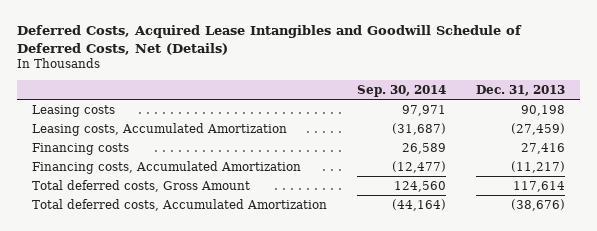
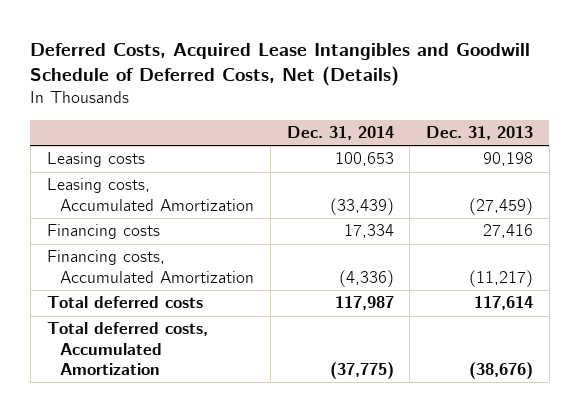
- | Sep. 30, 2014 | Dec. 31, 2013
+ | Dec. 31, 2014 | Dec. 31, 2013
- Total deferred costs, Gross Amount | 124,560 | 117,614
+ Total deferred costs | 117,987 | 117,614

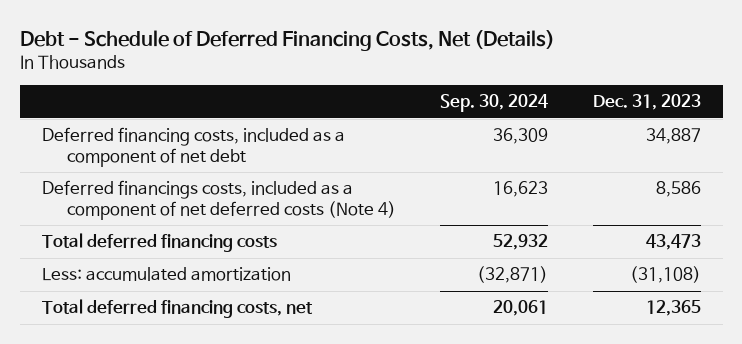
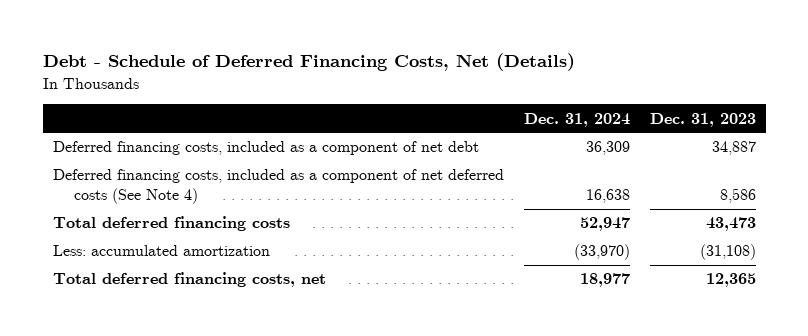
- | Sep. 30, 2024 | Dec. 31, 2023
+ | Dec. 31, 2024 | Dec. 31, 2023
- Deferred financings costs, included as a component of net deferred costs (Note 4) | 16,623 | 8,586
+ Deferred financing costs, included as a component of net deferred costs (See Note 4) | 16,638 | 8,586

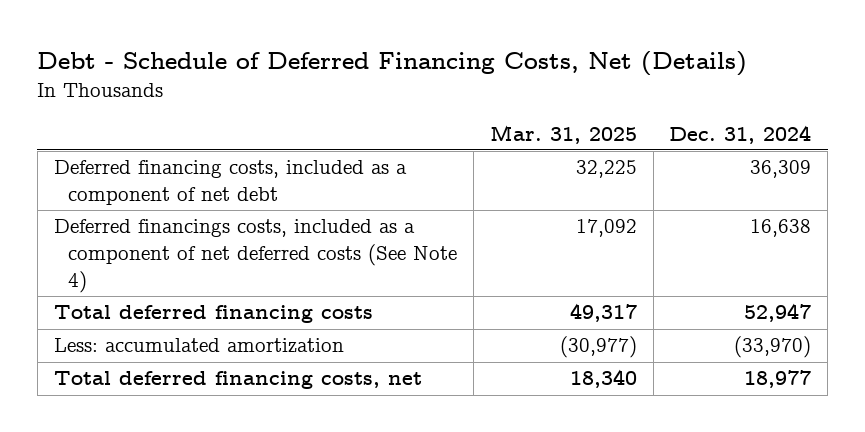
- | Dec. 31, 2024 | Dec. 31, 2023
+ | Mar. 31, 2025 | Dec. 31, 2024
- Deferred financing costs, included as a component of net deferred costs (See Note 4) | 16,638 | 8,586
+ Deferred financings costs, included as a component of net deferred costs (See Note 4) | 17,092 | 16,638

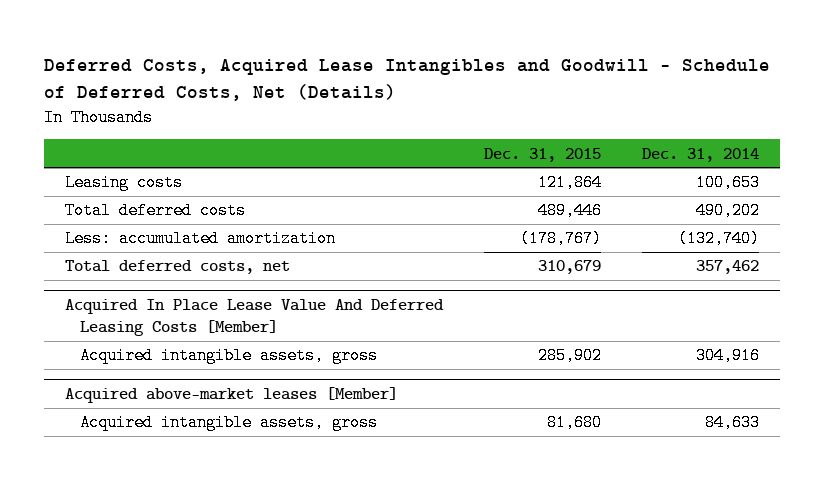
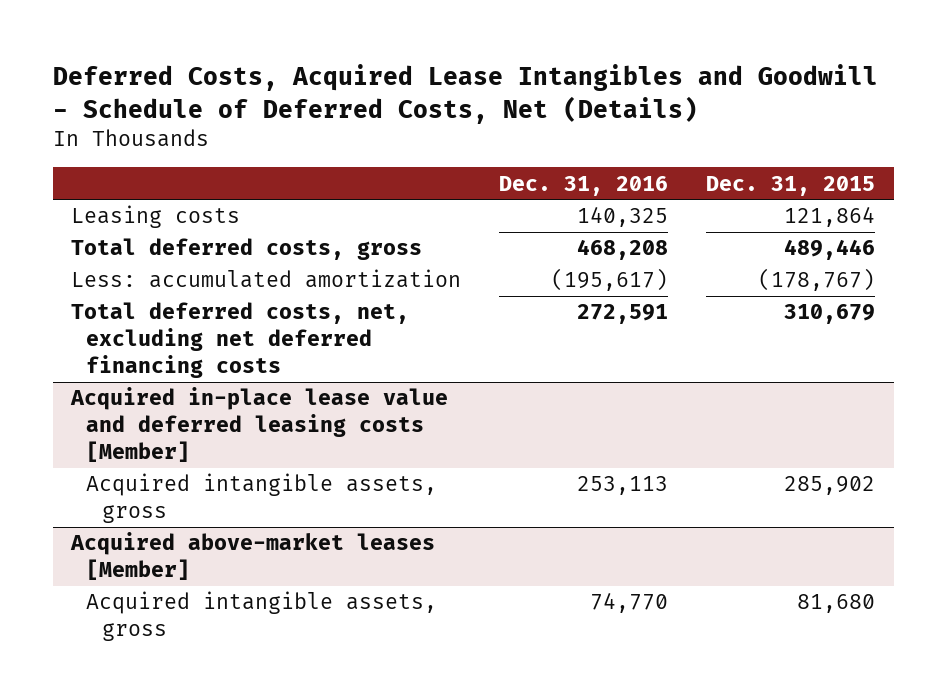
- | Dec. 31, 2015 | Dec. 31, 2014
+ | Dec. 31, 2016 | Dec. 31, 2015
- Total deferred costs | 489,446 | 490,202
+ Total deferred costs, gross | 468,208 | 489,446
- Total deferred costs, net | 310,679 | 357,462
- Acquired In Place Lease Value And Deferred Leasing Costs [Member]
+ Total deferred costs, net, excluding net deferred financing costs | 272,591 | 310,679
+ Acquired in-place lease value and deferred leasing costs [Member]

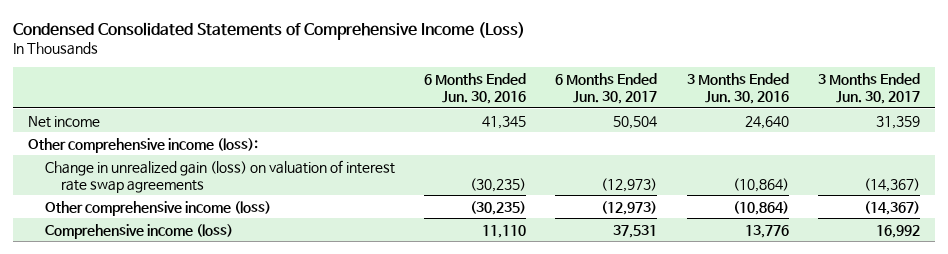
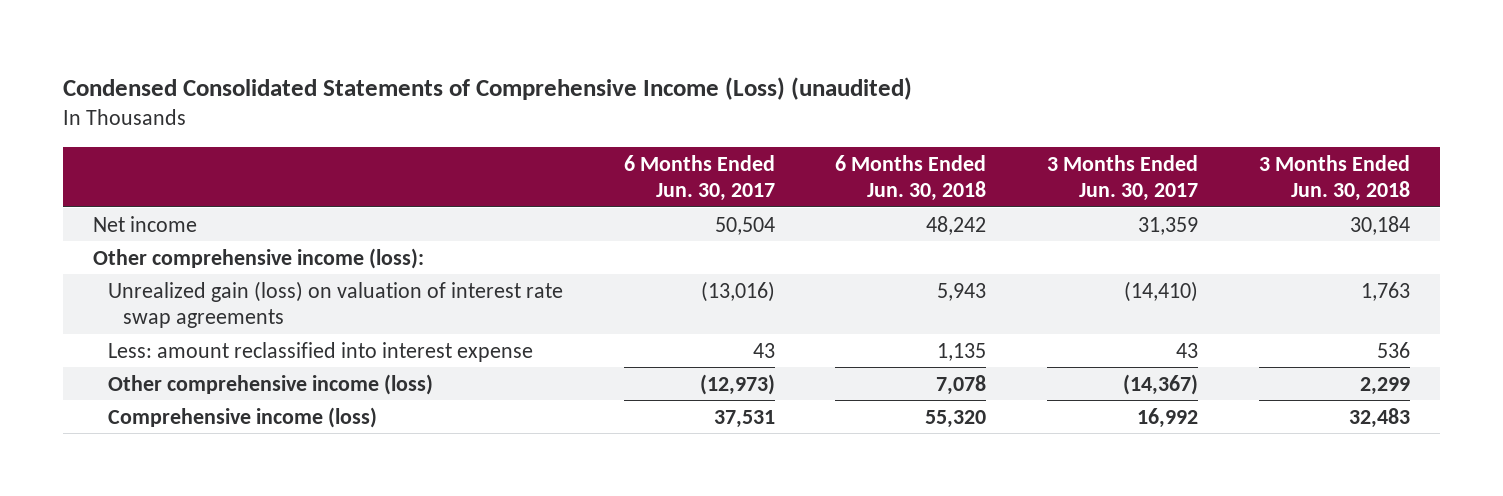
- Condensed Consolidated Statements of Comprehensive Income (Loss)
+ Condensed Consolidated Statements of Comprehensive Income (Loss) (unaudited)
- | 6 Months Ended Jun. 30, 2016 | 6 Months Ended Jun. 30, 2017 | 3 Months Ended Jun. 30, 2016 | 3 Months Ended Jun. 30, 2017
+ | 6 Months Ended Jun. 30, 2017 | 6 Months Ended Jun. 30, 2018 | 3 Months Ended Jun. 30, 2017 | 3 Months Ended Jun. 30, 2018
- Change in unrealized gain (loss) on valuation of interest rate swap agreements | (30,235) | (12,973) | (10,864) | (14,367)
+ Unrealized gain (loss) on valuation of interest rate swap agreements | (13,016) | 5,943 | (14,410) | 1,763
+ Less: amount reclassified into interest expense | 43 | 1,135 | 43 | 536

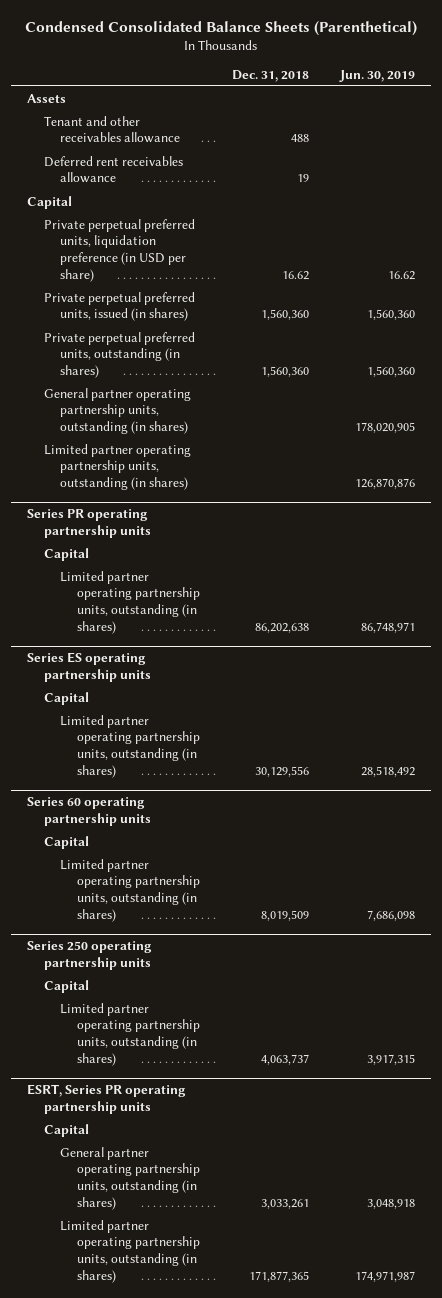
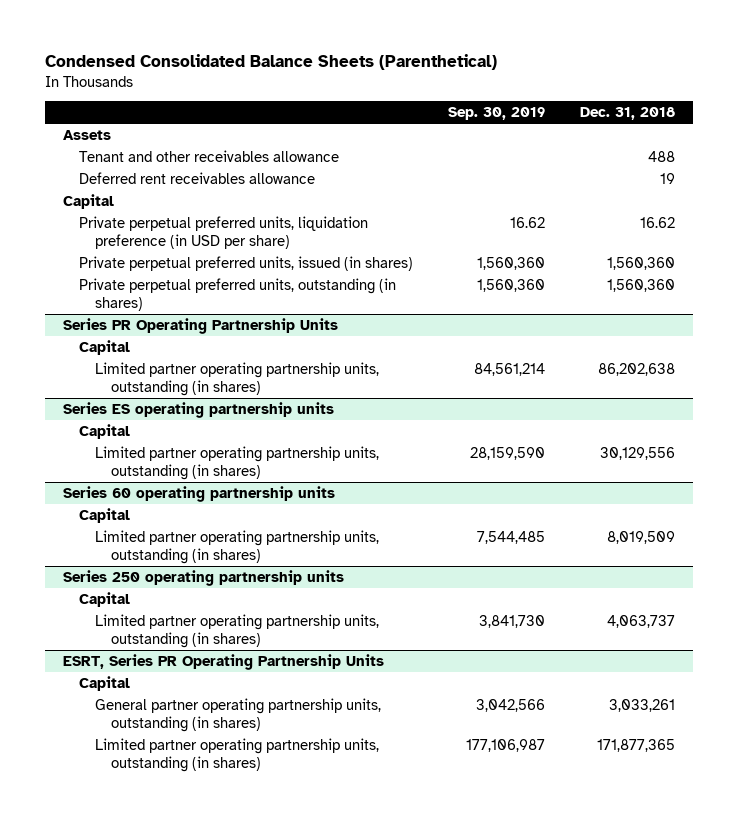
- | Dec. 31, 2018 | Jun. 30, 2019
+ | Sep. 30, 2019 | Dec. 31, 2018
- General partner operating partnership units, outstanding (in shares) | | 178,020,905
- Limited partner operating partnership units, outstanding (in shares) | | 126,870,876
- Series PR operating partnership units
+ Series PR Operating Partnership Units
- ESRT, Series PR operating partnership units
+ ESRT, Series PR Operating Partnership Units

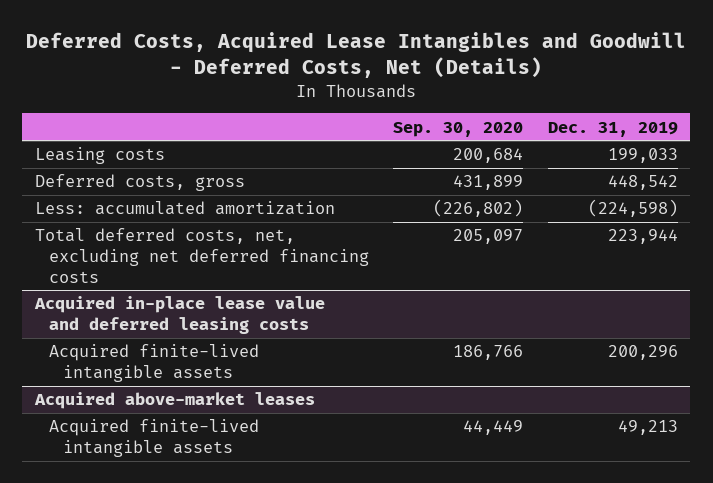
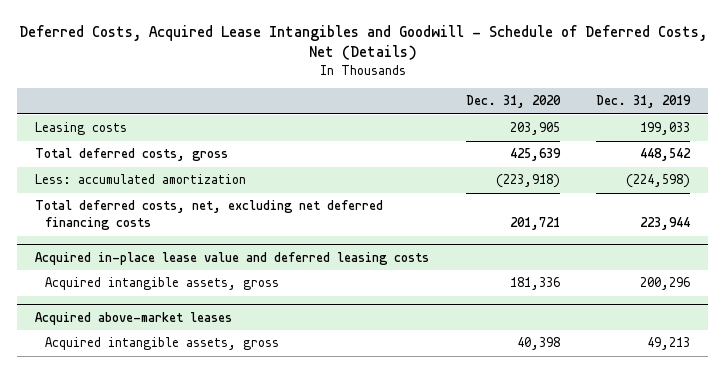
- Deferred Costs, Acquired Lease Intangibles and Goodwill - Deferred Costs, Net (Details)
+ Deferred Costs, Acquired Lease Intangibles and Goodwill - Schedule of Deferred Costs, Net (Details)
- | Sep. 30, 2020 | Dec. 31, 2019
+ | Dec. 31, 2020 | Dec. 31, 2019
- Deferred costs, gross | 431,899 | 448,542
+ Total deferred costs, gross | 425,639 | 448,542
@ Acquired in-place lease value and deferred leasing costs
- Acquired finite-lived intangible assets | 186,766 | 200,296
+ Acquired intangible assets, gross | 181,336 | 200,296
@ Acquired above-market leases
- Acquired finite-lived intangible assets | 44,449 | 49,213
+ Acquired intangible assets, gross | 40,398 | 49,213

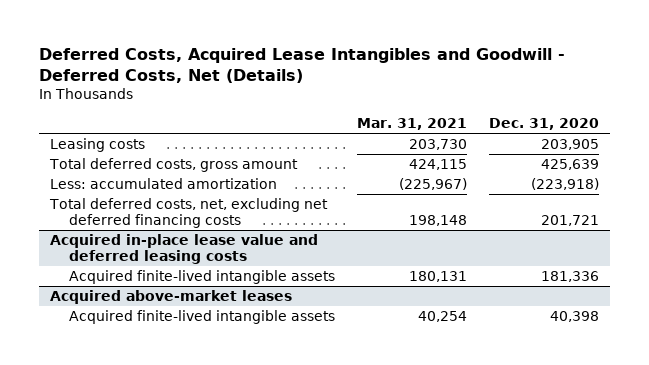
- Deferred Costs, Acquired Lease Intangibles and Goodwill - Schedule of Deferred Costs, Net (Details)
+ Deferred Costs, Acquired Lease Intangibles and Goodwill - Deferred Costs, Net (Details)
- | Dec. 31, 2020 | Dec. 31, 2019
+ | Mar. 31, 2021 | Dec. 31, 2020
- Total deferred costs, gross | 425,639 | 448,542
+ Total deferred costs, gross amount | 424,115 | 425,639
@ Acquired in-place lease value and deferred leasing costs
- Acquired intangible assets, gross | 181,336 | 200,296
+ Acquired finite-lived intangible assets | 180,131 | 181,336
@ Acquired above-market leases
- Acquired intangible assets, gross | 40,398 | 49,213
+ Acquired finite-lived intangible assets | 40,254 | 40,398

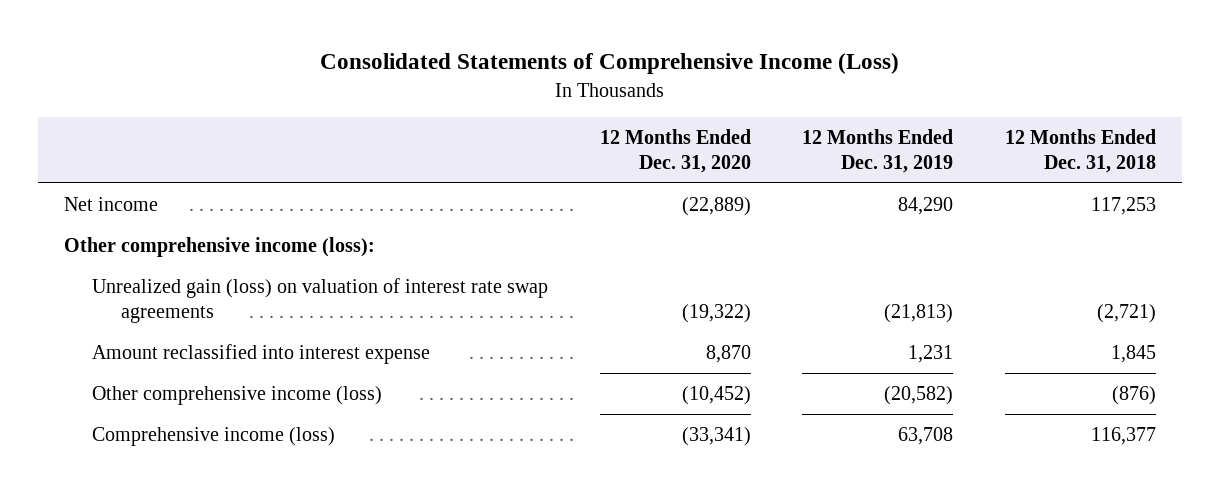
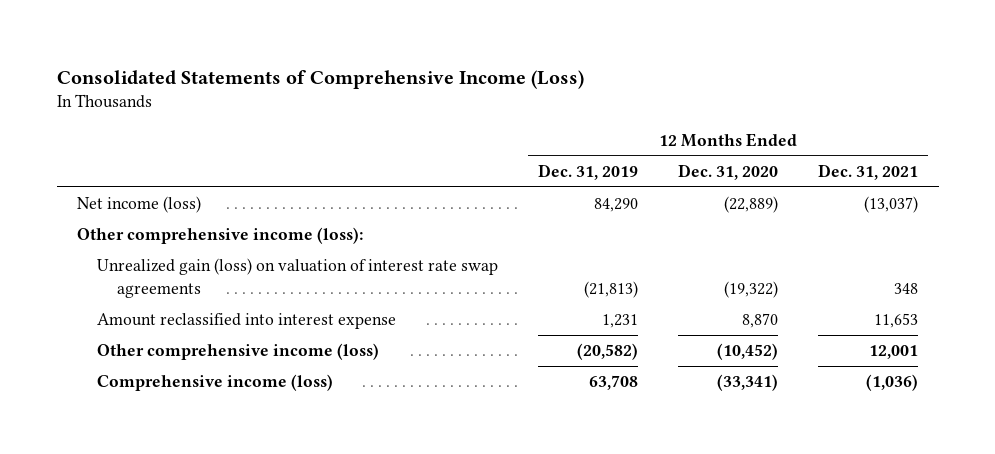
- | 12 Months Ended Dec. 31, 2020 | 12 Months Ended Dec. 31, 2019 | 12 Months Ended Dec. 31, 2018
+ | 12 Months Ended Dec. 31, 2019 | 12 Months Ended Dec. 31, 2020 | 12 Months Ended Dec. 31, 2021
- Net income | (22,889) | 84,290 | 117,253
+ Net income (loss) | 84,290 | (22,889) | (13,037)

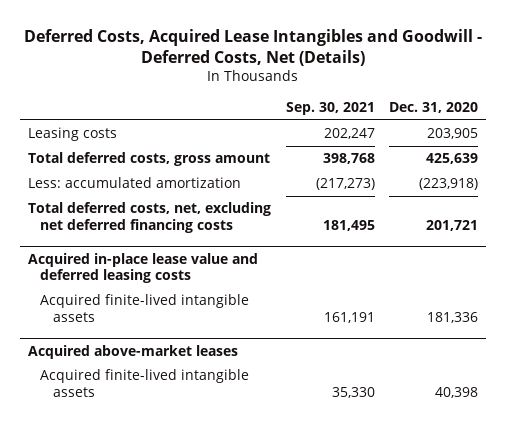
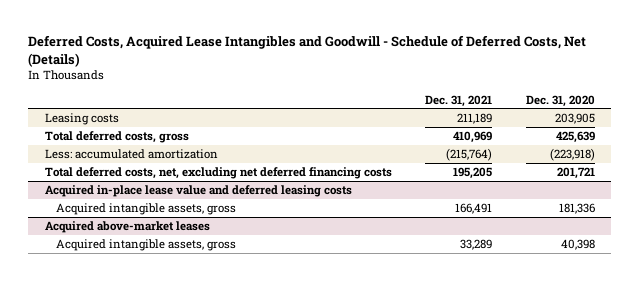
- Deferred Costs, Acquired Lease Intangibles and Goodwill - Deferred Costs, Net (Details)
+ Deferred Costs, Acquired Lease Intangibles and Goodwill - Schedule of Deferred Costs, Net (Details)
- | Sep. 30, 2021 | Dec. 31, 2020
+ | Dec. 31, 2021 | Dec. 31, 2020
- Total deferred costs, gross amount | 398,768 | 425,639
+ Total deferred costs, gross | 410,969 | 425,639
@ Acquired in-place lease value and deferred leasing costs
- Acquired finite-lived intangible assets | 161,191 | 181,336
+ Acquired intangible assets, gross | 166,491 | 181,336
@ Acquired above-market leases
- Acquired finite-lived intangible assets | 35,330 | 40,398
+ Acquired intangible assets, gross | 33,289 | 40,398

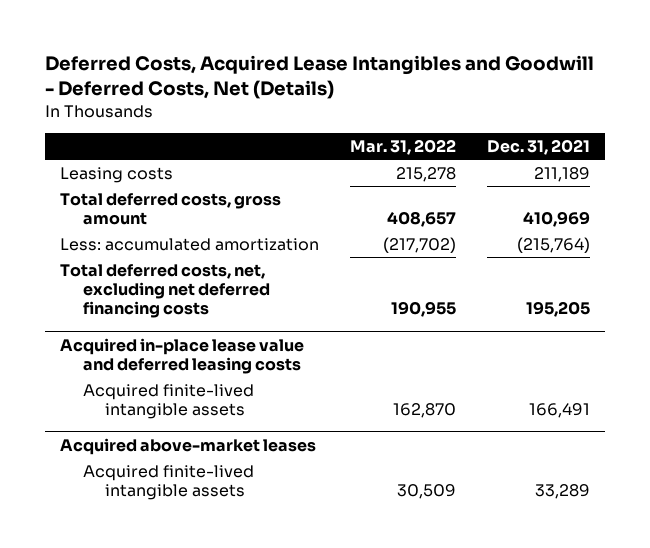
- Deferred Costs, Acquired Lease Intangibles and Goodwill - Schedule of Deferred Costs, Net (Details)
+ Deferred Costs, Acquired Lease Intangibles and Goodwill - Deferred Costs, Net (Details)
- | Dec. 31, 2021 | Dec. 31, 2020
+ | Mar. 31, 2022 | Dec. 31, 2021
- Total deferred costs, gross | 410,969 | 425,639
+ Total deferred costs, gross amount | 408,657 | 410,969
@ Acquired in-place lease value and deferred leasing costs
- Acquired intangible assets, gross | 166,491 | 181,336
+ Acquired finite-lived intangible assets | 162,870 | 166,491
@ Acquired above-market leases
- Acquired intangible assets, gross | 33,289 | 40,398
+ Acquired finite-lived intangible assets | 30,509 | 33,289

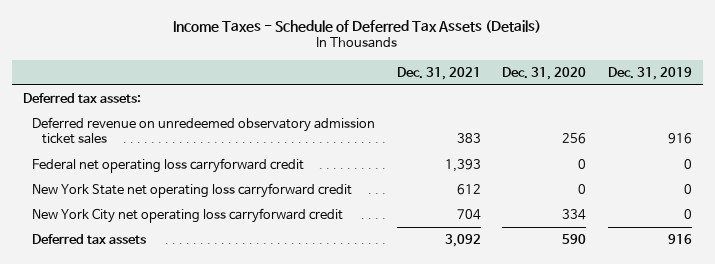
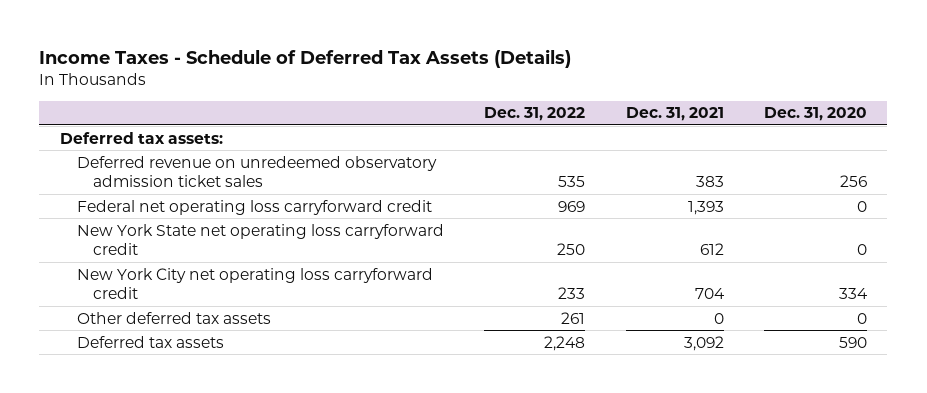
- | Dec. 31, 2021 | Dec. 31, 2020 | Dec. 31, 2019
+ | Dec. 31, 2022 | Dec. 31, 2021 | Dec. 31, 2020
+ Other deferred tax assets | 261 | 0 | 0

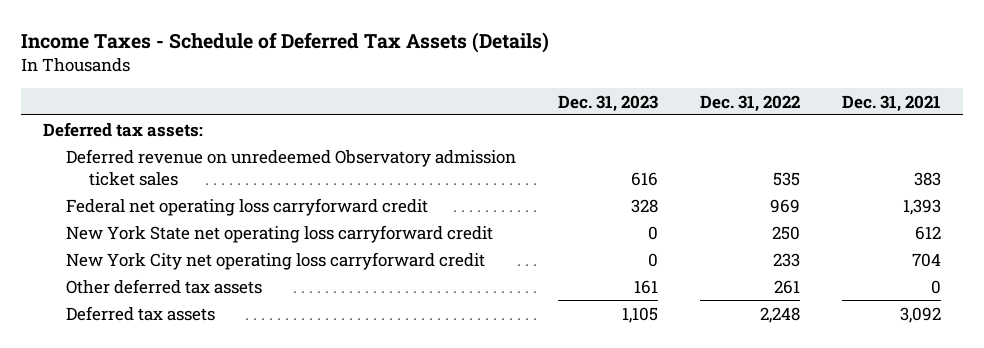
- | Dec. 31, 2022 | Dec. 31, 2021 | Dec. 31, 2020
+ | Dec. 31, 2023 | Dec. 31, 2022 | Dec. 31, 2021
- Deferred revenue on unredeemed observatory admission ticket sales | 535 | 383 | 256
+ Deferred revenue on unredeemed Observatory admission ticket sales | 616 | 535 | 383

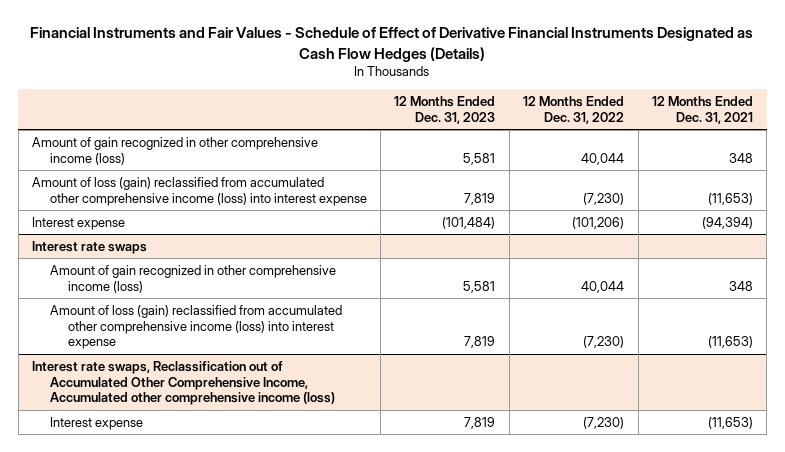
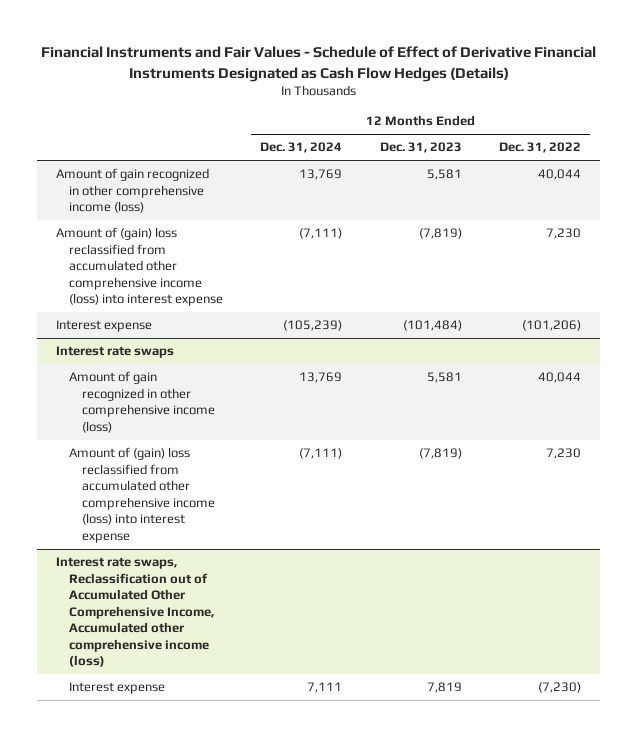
- | 12 Months Ended Dec. 31, 2023 | 12 Months Ended Dec. 31, 2022 | 12 Months Ended Dec. 31, 2021
+ | 12 Months Ended Dec. 31, 2024 | 12 Months Ended Dec. 31, 2023 | 12 Months Ended Dec. 31, 2022
- Amount of loss (gain) reclassified from accumulated other comprehensive income (loss) into interest expense | 7,819 | (7,230) | (11,653)
+ Amount of (gain) loss reclassified from accumulated other comprehensive income (loss) into interest expense | (7,111) | (7,819) | 7,230
@ Interest rate swaps
- Amount of loss (gain) reclassified from accumulated other comprehensive income (loss) into interest expense | 7,819 | (7,230) | (11,653)
+ Amount of (gain) loss reclassified from accumulated other comprehensive income (loss) into interest expense | (7,111) | (7,819) | 7,230

